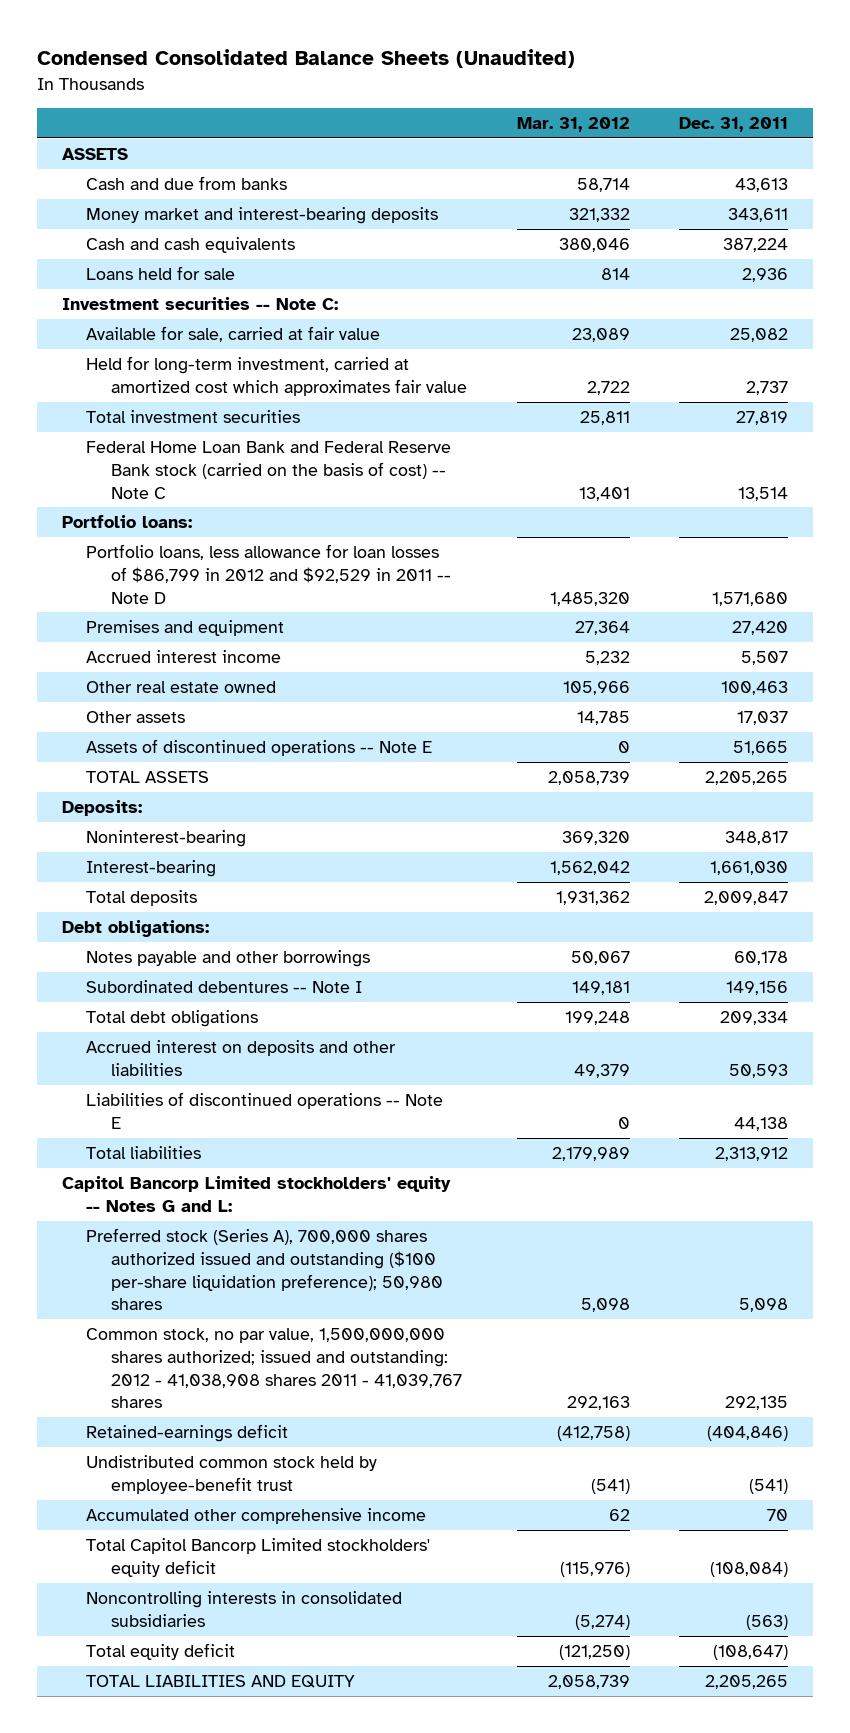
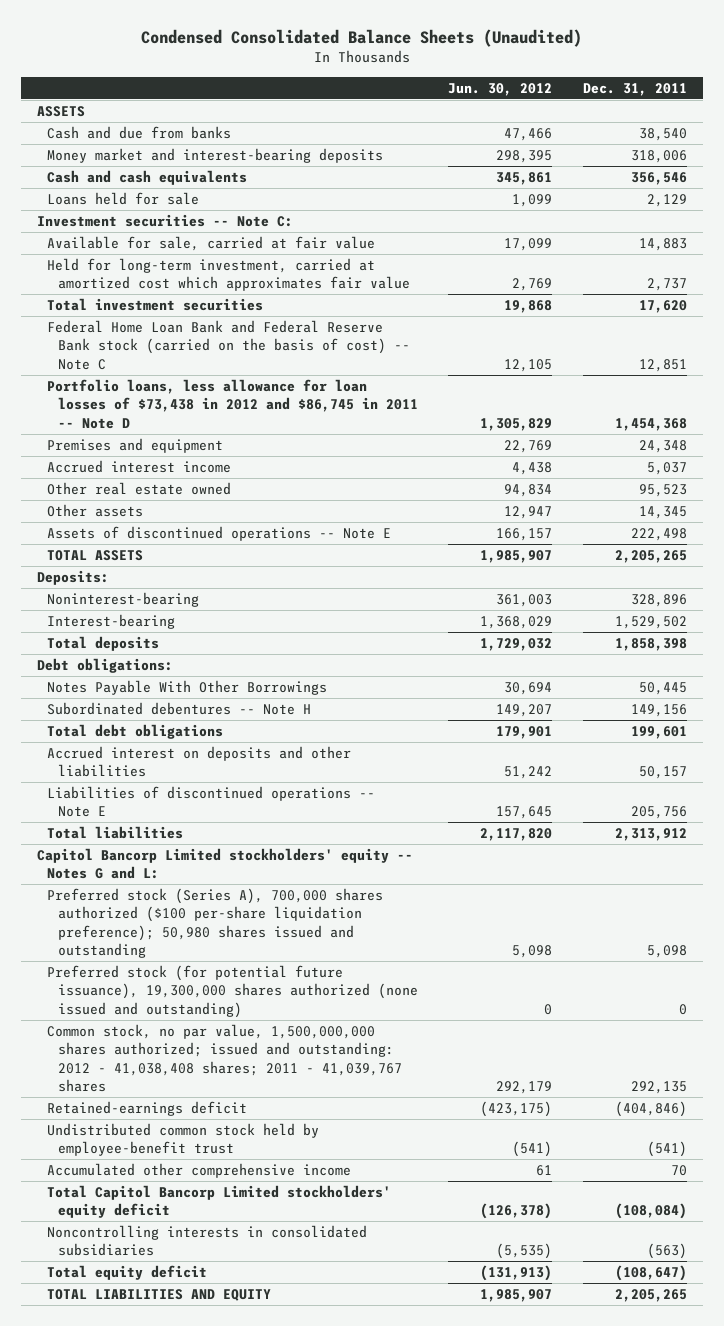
- | Mar. 31, 2012 | Dec. 31, 2011
+ | Jun. 30, 2012 | Dec. 31, 2011
- Cash and due from banks | 58,714 | 43,613
- Money market and interest-bearing deposits | 321,332 | 343,611
- Cash and cash equivalents | 380,046 | 387,224
- Loans held for sale | 814 | 2,936
+ Cash and due from banks | 47,466 | 38,540
+ Money market and interest-bearing deposits | 298,395 | 318,006
+ Cash and cash equivalents | 345,861 | 356,546
+ Loans held for sale | 1,099 | 2,129
- Available for sale, carried at fair value | 23,089 | 25,082
+ Available for sale, carried at fair value | 17,099 | 14,883
- Total investment securities | 25,811 | 27,819
- Federal Home Loan Bank and Federal Reserve Bank stock (carried on the basis of cost) -- Note C | 13,401 | 13,514
- Portfolio loans:
- Portfolio loans, less allowance for loan losses of $86,799 in 2012 and $92,529 in 2011 -- Note D | 1,485,320 | 1,571,680
- Premises and equipment | 27,364 | 27,420
- Accrued interest income | 5,232 | 5,507
- Other real estate owned | 105,966 | 100,463
- Other assets | 14,785 | 17,037
- Assets of discontinued operations -- Note E | 0 | 51,665
+ Total investment securities | 19,868 | 17,620
+ Federal Home Loan Bank and Federal Reserve Bank stock (carried on the basis of cost) -- Note C | 12,105 | 12,851
+ Portfolio loans, less allowance for loan losses of $73,438 in 2012 and $86,745 in 2011 -- Note D | 1,305,829 | 1,454,368
+ Premises and equipment | 22,769 | 24,348
+ Accrued interest income | 4,438 | 5,037
+ Other real estate owned | 94,834 | 95,523
+ Other assets | 12,947 | 14,345
+ Assets of discontinued operations -- Note E | 166,157 | 222,498
- Noninterest-bearing | 369,320 | 348,817
- Interest-bearing | 1,562,042 | 1,661,030
- Total deposits | 1,931,362 | 2,009,847
+ Noninterest-bearing | 361,003 | 328,896
+ Interest-bearing | 1,368,029 | 1,529,502
+ Total deposits | 1,729,032 | 1,858,398
- Notes payable and other borrowings | 50,067 | 60,178
- Subordinated debentures -- Note I | 149,181 | 149,156
- Total debt obligations | 199,248 | 209,334
- Accrued interest on deposits and other liabilities | 49,379 | 50,593
- Liabilities of discontinued operations -- Note E | 0 | 44,138
+ Notes Payable With Other Borrowings | 30,694 | 50,445
+ Subordinated debentures -- Note H | 149,207 | 149,156
+ Total debt obligations | 179,901 | 199,601
+ Accrued interest on deposits and other liabilities | 51,242 | 50,157
+ Liabilities of discontinued operations -- Note E | 157,645 | 205,756
- Preferred stock (Series A), 700,000 shares authorized issued and outstanding ($100 per-share liquidation preference); 50,980 shares | 5,098 | 5,098
- Common stock, no par value, 1,500,000,000 shares authorized; issued and outstanding: 2012 - 41,038,908 shares 2011 - 41,039,767 shares | 292,163 | 292,135
+ Preferred stock (Series A), 700,000 shares authorized ($100 per-share liquidation preference); 50,980 shares issued and outstanding | 5,098 | 5,098
+ Preferred stock (for potential future issuance), 19,300,000 shares authorized (none issued and outstanding) | 0 | 0
+ Common stock, no par value, 1,500,000,000 shares authorized; issued and outstanding: 2012 - 41,038,408 shares; 2011 - 41,039,767 shares | 292,179 | 292,135

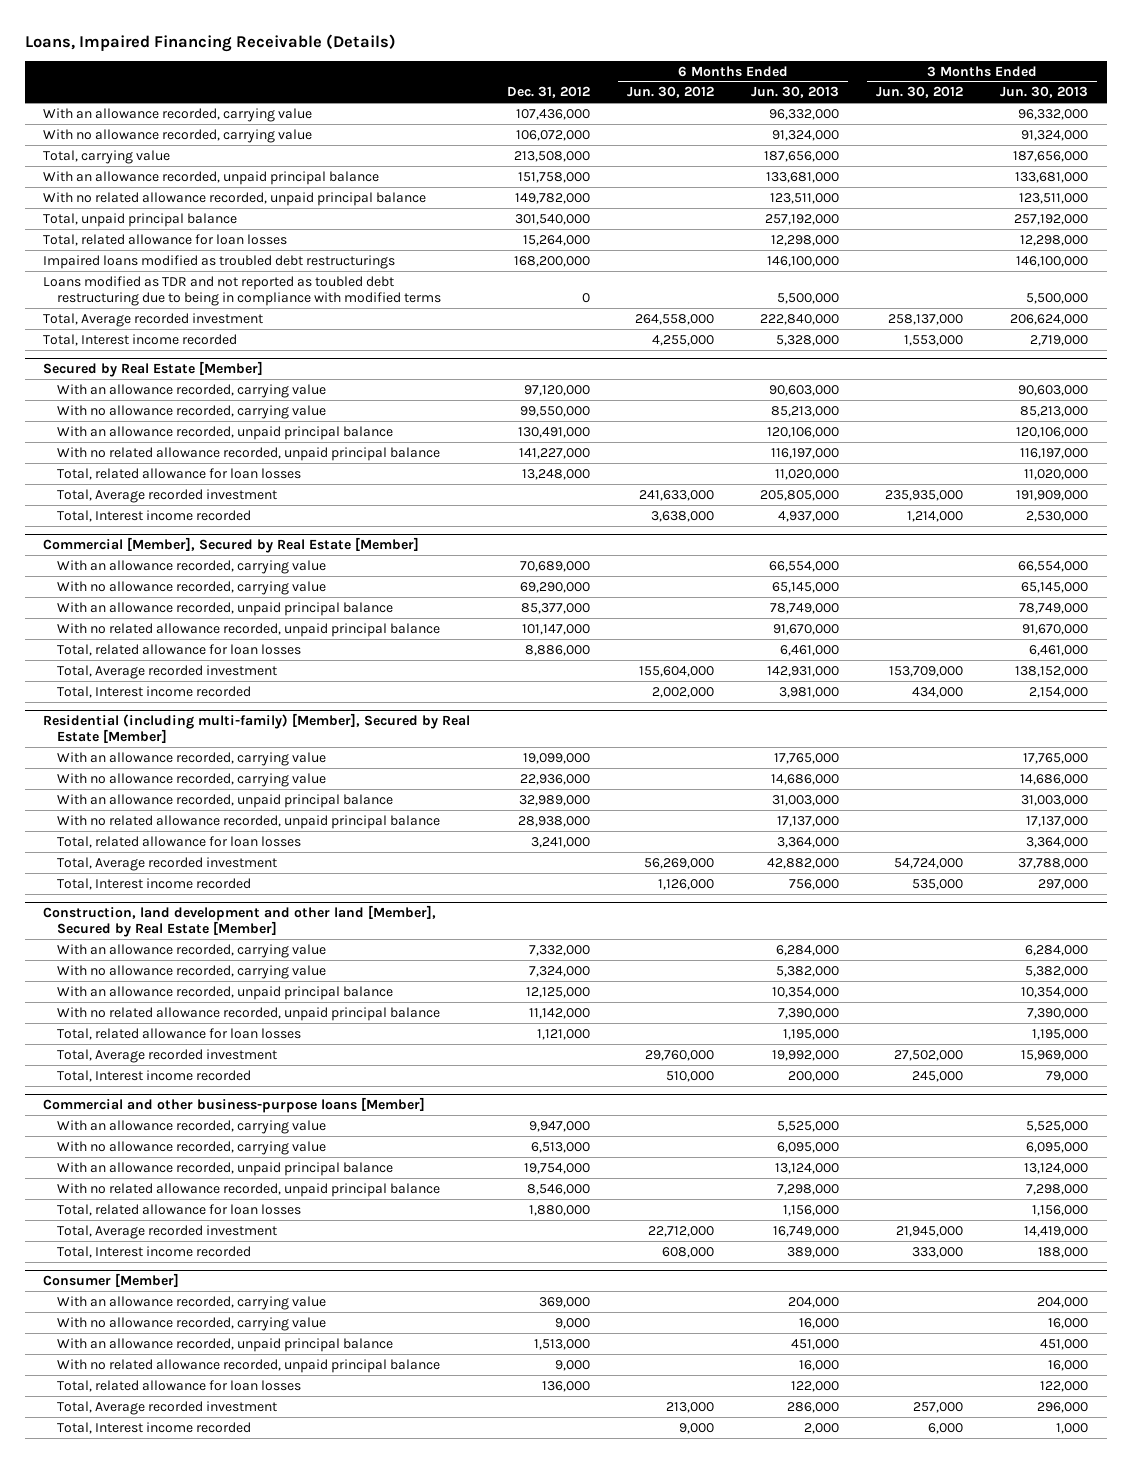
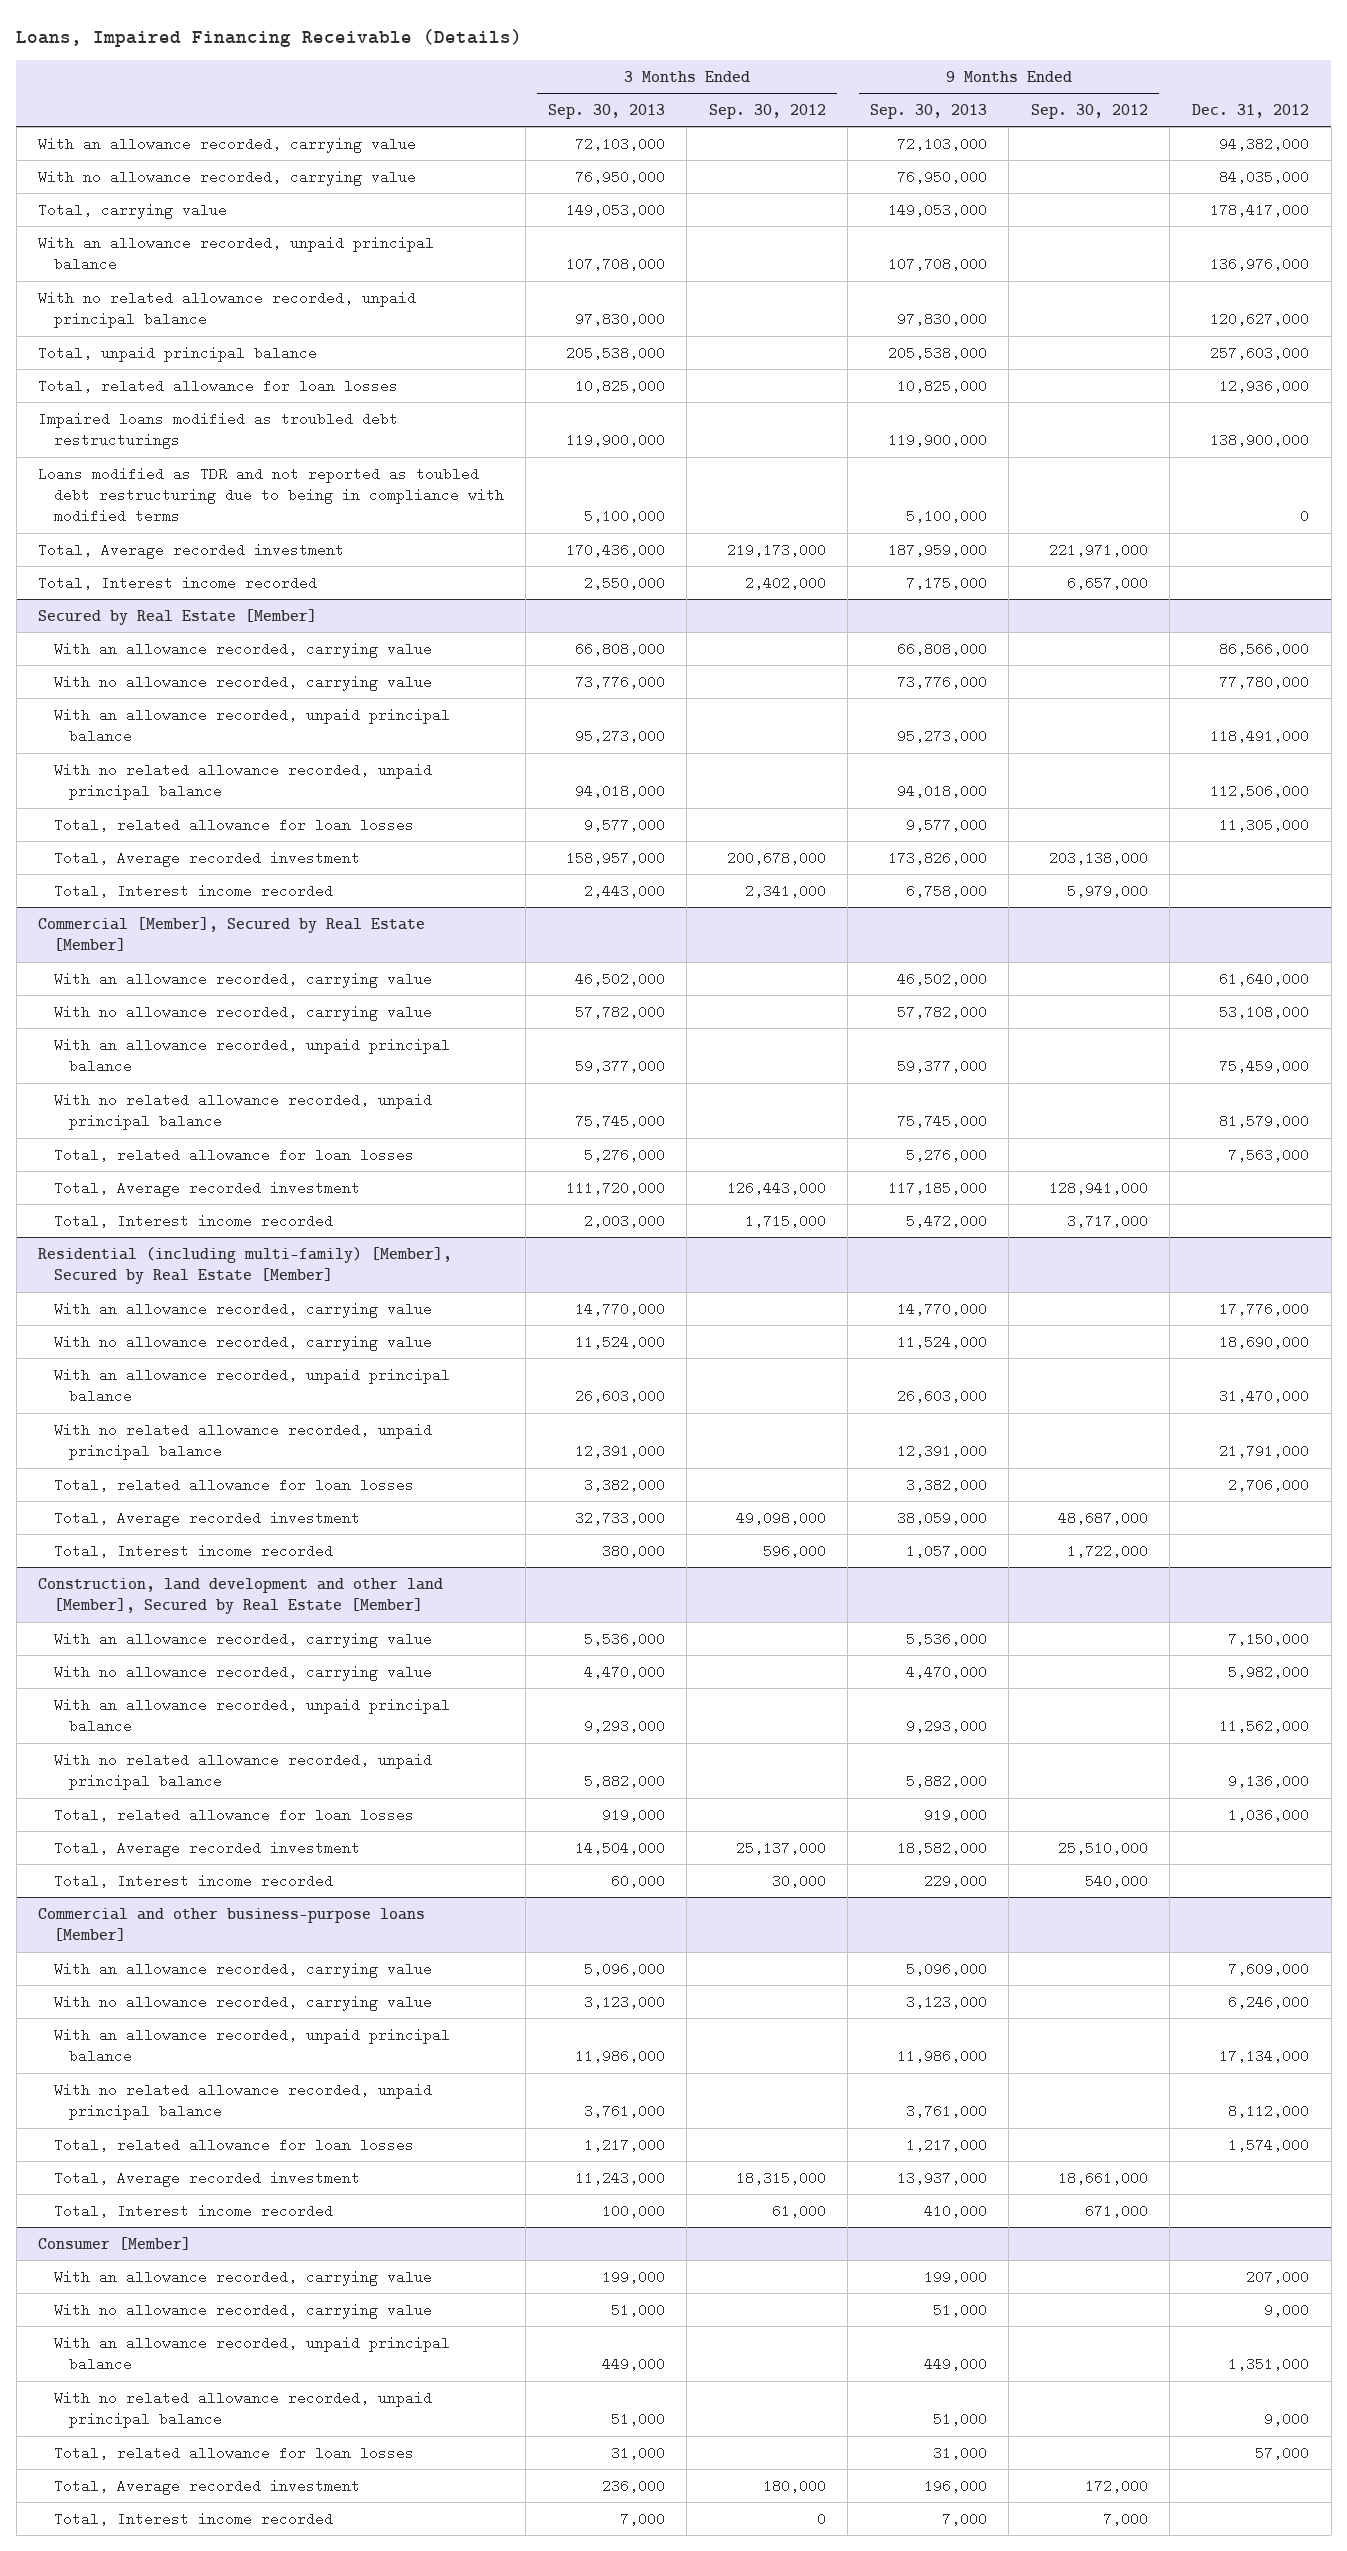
- | Dec. 31, 2012 | 6 Months Ended Jun. 30, 2012 | 6 Months Ended Jun. 30, 2013 | 3 Months Ended Jun. 30, 2012 | 3 Months Ended Jun. 30, 2013
+ | 3 Months Ended Sep. 30, 2013 | 3 Months Ended Sep. 30, 2012 | 9 Months Ended Sep. 30, 2013 | 9 Months Ended Sep. 30, 2012 | Dec. 31, 2012
- With an allowance recorded, carrying value | 107,436,000 | | 96,332,000 | | 96,332,000
- With no allowance recorded, carrying value | 106,072,000 | | 91,324,000 | | 91,324,000
- Total, carrying value | 213,508,000 | | 187,656,000 | | 187,656,000
- With an allowance recorded, unpaid principal balance | 151,758,000 | | 133,681,000 | | 133,681,000
- With no related allowance recorded, unpaid principal balance | 149,782,000 | | 123,511,000 | | 123,511,000
- Total, unpaid principal balance | 301,540,000 | | 257,192,000 | | 257,192,000
- Total, related allowance for loan losses | 15,264,000 | | 12,298,000 | | 12,298,000
- Impaired loans modified as troubled debt restructurings | 168,200,000 | | 146,100,000 | | 146,100,000
+ With an allowance recorded, carrying value | 72,103,000 | | 72,103,000 | | 94,382,000
+ With no allowance recorded, carrying value | 76,950,000 | | 76,950,000 | | 84,035,000
+ Total, carrying value | 149,053,000 | | 149,053,000 | | 178,417,000
+ With an allowance recorded, unpaid principal balance | 107,708,000 | | 107,708,000 | | 136,976,000
+ With no related allowance recorded, unpaid principal balance | 97,830,000 | | 97,830,000 | | 120,627,000
+ Total, unpaid principal balance | 205,538,000 | | 205,538,000 | | 257,603,000
+ Total, related allowance for loan losses | 10,825,000 | | 10,825,000 | | 12,936,000
+ Impaired loans modified as troubled debt restructurings | 119,900,000 | | 119,900,000 | | 138,900,000
@ Secured by Real Estate [Member]
- With an allowance recorded, carrying value | 97,120,000 | | 90,603,000 | | 90,603,000
- With no allowance recorded, carrying value | 99,550,000 | | 85,213,000 | | 85,213,000
- With an allowance recorded, unpaid principal balance | 130,491,000 | | 120,106,000 | | 120,106,000
- With no related allowance recorded, unpaid principal balance | 141,227,000 | | 116,197,000 | | 116,197,000
- Total, related allowance for loan losses | 13,248,000 | | 11,020,000 | | 11,020,000
+ With an allowance recorded, carrying value | 66,808,000 | | 66,808,000 | | 86,566,000
+ With no allowance recorded, carrying value | 73,776,000 | | 73,776,000 | | 77,780,000
+ With an allowance recorded, unpaid principal balance | 95,273,000 | | 95,273,000 | | 118,491,000
+ With no related allowance recorded, unpaid principal balance | 94,018,000 | | 94,018,000 | | 112,506,000
+ Total, related allowance for loan losses | 9,577,000 | | 9,577,000 | | 11,305,000
@ Commercial [Member], Secured by Real Estate [Member]
- With an allowance recorded, carrying value | 70,689,000 | | 66,554,000 | | 66,554,000
- With no allowance recorded, carrying value | 69,290,000 | | 65,145,000 | | 65,145,000
- With an allowance recorded, unpaid principal balance | 85,377,000 | | 78,749,000 | | 78,749,000
- With no related allowance recorded, unpaid principal balance | 101,147,000 | | 91,670,000 | | 91,670,000
- Total, related allowance for loan losses | 8,886,000 | | 6,461,000 | | 6,461,000
+ With an allowance recorded, carrying value | 46,502,000 | | 46,502,000 | | 61,640,000
+ With no allowance recorded, carrying value | 57,782,000 | | 57,782,000 | | 53,108,000
+ With an allowance recorded, unpaid principal balance | 59,377,000 | | 59,377,000 | | 75,459,000
+ With no related allowance recorded, unpaid principal balance | 75,745,000 | | 75,745,000 | | 81,579,000
+ Total, related allowance for loan losses | 5,276,000 | | 5,276,000 | | 7,563,000
@ Residential (including multi-family) [Member], Secured by Real Estate [Member]
- With an allowance recorded, carrying value | 19,099,000 | | 17,765,000 | | 17,765,000
- With no allowance recorded, carrying value | 22,936,000 | | 14,686,000 | | 14,686,000
- With an allowance recorded, unpaid principal balance | 32,989,000 | | 31,003,000 | | 31,003,000
- With no related allowance recorded, unpaid principal balance | 28,938,000 | | 17,137,000 | | 17,137,000
- Total, related allowance for loan losses | 3,241,000 | | 3,364,000 | | 3,364,000
+ With an allowance recorded, carrying value | 14,770,000 | | 14,770,000 | | 17,776,000
+ With no allowance recorded, carrying value | 11,524,000 | | 11,524,000 | | 18,690,000
+ With an allowance recorded, unpaid principal balance | 26,603,000 | | 26,603,000 | | 31,470,000
+ With no related allowance recorded, unpaid principal balance | 12,391,000 | | 12,391,000 | | 21,791,000
+ Total, related allowance for loan losses | 3,382,000 | | 3,382,000 | | 2,706,000
@ Construction, land development and other land [Member], Secured by Real Estate [Member]
- With an allowance recorded, carrying value | 7,332,000 | | 6,284,000 | | 6,284,000
- With no allowance recorded, carrying value | 7,324,000 | | 5,382,000 | | 5,382,000
- With an allowance recorded, unpaid principal balance | 12,125,000 | | 10,354,000 | | 10,354,000
- With no related allowance recorded, unpaid principal balance | 11,142,000 | | 7,390,000 | | 7,390,000
- Total, related allowance for loan losses | 1,121,000 | | 1,195,000 | | 1,195,000
+ With an allowance recorded, carrying value | 5,536,000 | | 5,536,000 | | 7,150,000
+ With no allowance recorded, carrying value | 4,470,000 | | 4,470,000 | | 5,982,000
+ With an allowance recorded, unpaid principal balance | 9,293,000 | | 9,293,000 | | 11,562,000
+ With no related allowance recorded, unpaid principal balance | 5,882,000 | | 5,882,000 | | 9,136,000
+ Total, related allowance for loan losses | 919,000 | | 919,000 | | 1,036,000
@ Commercial and other business-purpose loans [Member]
- With an allowance recorded, carrying value | 9,947,000 | | 5,525,000 | | 5,525,000
- With no allowance recorded, carrying value | 6,513,000 | | 6,095,000 | | 6,095,000
- With an allowance recorded, unpaid principal balance | 19,754,000 | | 13,124,000 | | 13,124,000
- With no related allowance recorded, unpaid principal balance | 8,546,000 | | 7,298,000 | | 7,298,000
- Total, related allowance for loan losses | 1,880,000 | | 1,156,000 | | 1,156,000
+ With an allowance recorded, carrying value | 5,096,000 | | 5,096,000 | | 7,609,000
+ With no allowance recorded, carrying value | 3,123,000 | | 3,123,000 | | 6,246,000
+ With an allowance recorded, unpaid principal balance | 11,986,000 | | 11,986,000 | | 17,134,000
+ With no related allowance recorded, unpaid principal balance | 3,761,000 | | 3,761,000 | | 8,112,000
+ Total, related allowance for loan losses | 1,217,000 | | 1,217,000 | | 1,574,000
@ Consumer [Member]
- With an allowance recorded, carrying value | 369,000 | | 204,000 | | 204,000
+ With an allowance recorded, carrying value | 199,000 | | 199,000 | | 207,000
- With an allowance recorded, unpaid principal balance | 1,513,000 | | 451,000 | | 451,000
+ With an allowance recorded, unpaid principal balance | 449,000 | | 449,000 | | 1,351,000
- Total, related allowance for loan losses | 136,000 | | 122,000 | | 122,000
+ Total, related allowance for loan losses | 31,000 | | 31,000 | | 57,000

